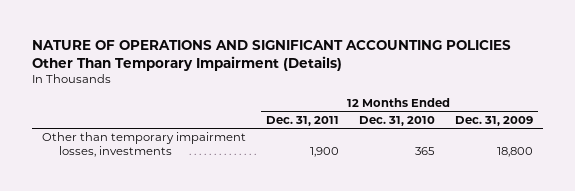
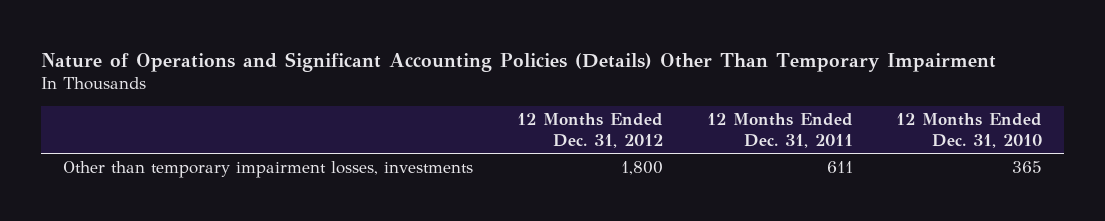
- NATURE OF OPERATIONS AND SIGNIFICANT ACCOUNTING POLICIES Other Than Temporary Impairment (Details)
+ Nature of Operations and Significant Accounting Policies (Details) Other Than Temporary Impairment
- | 12 Months Ended Dec. 31, 2011 | 12 Months Ended Dec. 31, 2010 | 12 Months Ended Dec. 31, 2009
+ | 12 Months Ended Dec. 31, 2012 | 12 Months Ended Dec. 31, 2011 | 12 Months Ended Dec. 31, 2010
- Other than temporary impairment losses, investments | 1,900 | 365 | 18,800
+ Other than temporary impairment losses, investments | 1,800 | 611 | 365

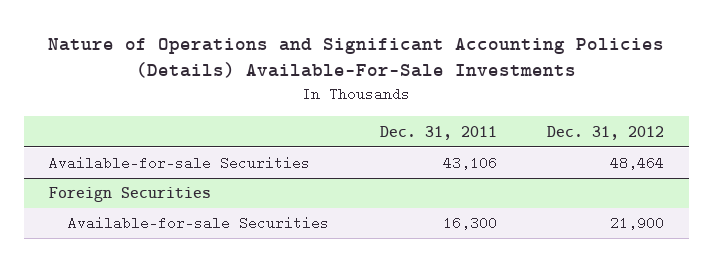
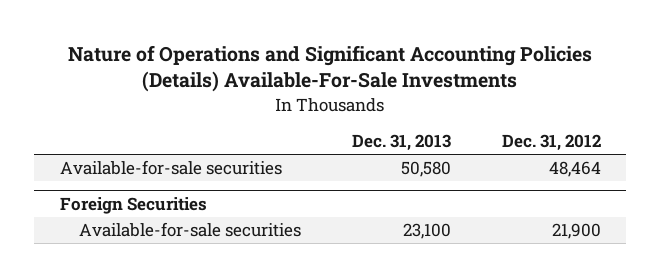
- | Dec. 31, 2011 | Dec. 31, 2012
+ | Dec. 31, 2013 | Dec. 31, 2012
- Available-for-sale Securities | 43,106 | 48,464
+ Available-for-sale securities | 50,580 | 48,464
@ Foreign Securities
- Available-for-sale Securities | 16,300 | 21,900
+ Available-for-sale securities | 23,100 | 21,900

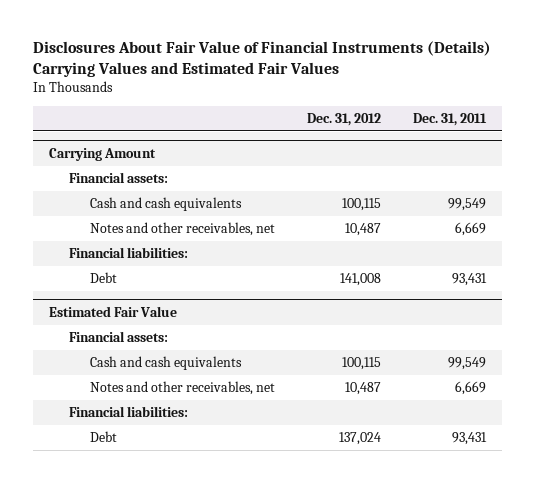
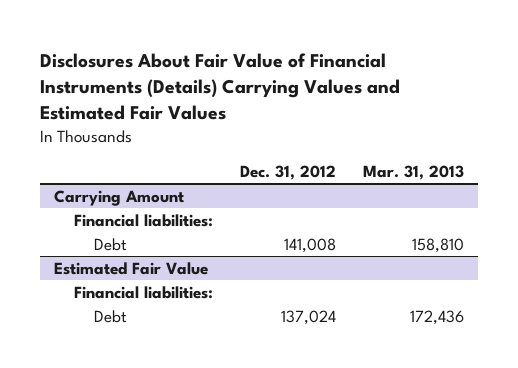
- | Dec. 31, 2012 | Dec. 31, 2011
+ | Dec. 31, 2012 | Mar. 31, 2013
@ Carrying Amount
- Financial assets:
- Cash and cash equivalents | 100,115 | 99,549
- Notes and other receivables, net | 10,487 | 6,669
@ Estimated Fair Value
- Financial assets:
- Cash and cash equivalents | 100,115 | 99,549
- Notes and other receivables, net | 10,487 | 6,669

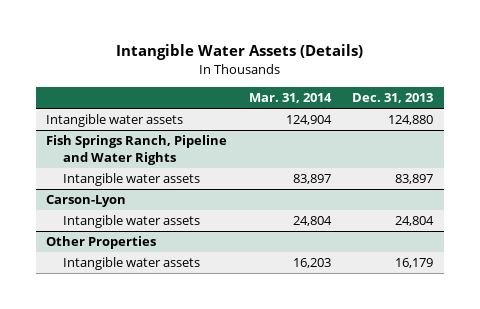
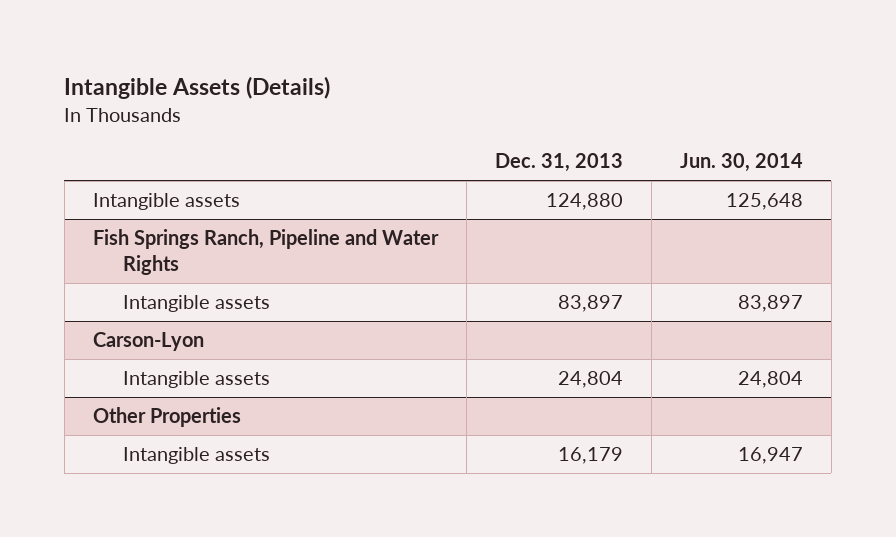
- Intangible Water Assets (Details)
+ Intangible Assets (Details)
- | Mar. 31, 2014 | Dec. 31, 2013
+ | Dec. 31, 2013 | Jun. 30, 2014
- Intangible water assets | 124,904 | 124,880
+ Intangible assets | 124,880 | 125,648
@ Fish Springs Ranch, Pipeline and Water Rights
- Intangible water assets | 83,897 | 83,897
+ Intangible assets | 83,897 | 83,897
@ Carson-Lyon
- Intangible water assets | 24,804 | 24,804
+ Intangible assets | 24,804 | 24,804
@ Other Properties
- Intangible water assets | 16,203 | 16,179
+ Intangible assets | 16,179 | 16,947

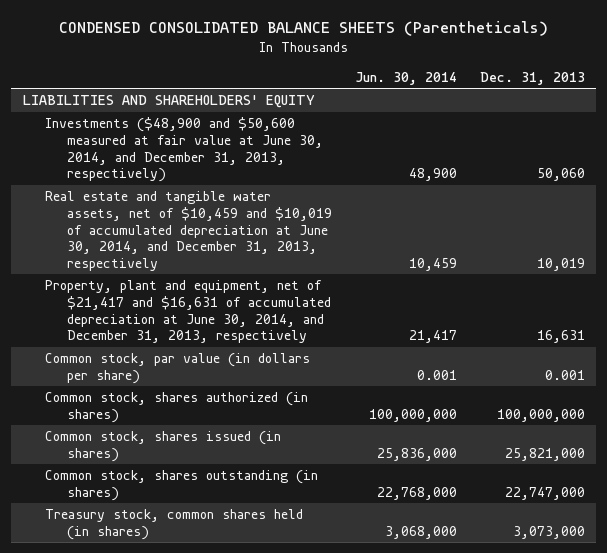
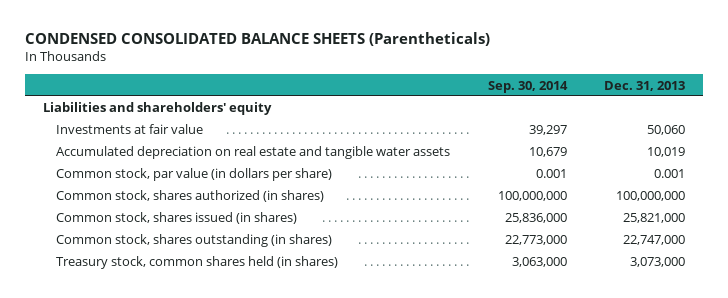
- | Jun. 30, 2014 | Dec. 31, 2013
+ | Sep. 30, 2014 | Dec. 31, 2013
- LIABILITIES AND SHAREHOLDERS' EQUITY
- Investments ($48,900 and $50,600 measured at fair value at June 30, 2014, and December 31, 2013, respectively) | 48,900 | 50,060
- Real estate and tangible water assets, net of $10,459 and $10,019 of accumulated depreciation at June 30, 2014, and December 31, 2013, respectively | 10,459 | 10,019
- Property, plant and equipment, net of $21,417 and $16,631 of accumulated depreciation at June 30, 2014, and December 31, 2013, respectively | 21,417 | 16,631
+ Liabilities and shareholders' equity
+ Investments at fair value | 39,297 | 50,060
+ Accumulated depreciation on real estate and tangible water assets | 10,679 | 10,019

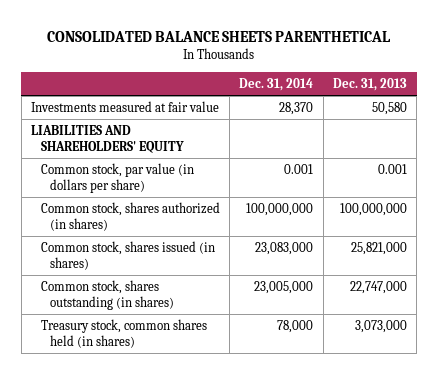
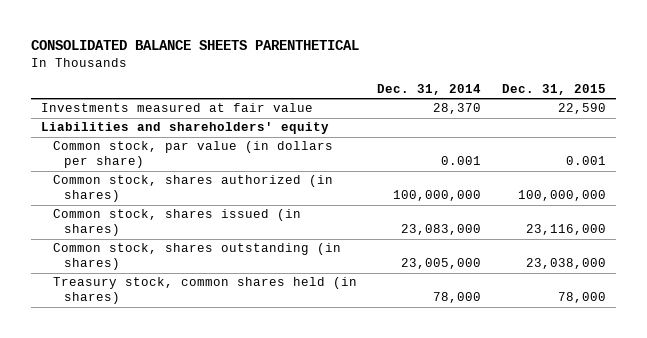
- | Dec. 31, 2014 | Dec. 31, 2013
+ | Dec. 31, 2014 | Dec. 31, 2015
- LIABILITIES AND SHAREHOLDERS' EQUITY
+ Liabilities and shareholders' equity

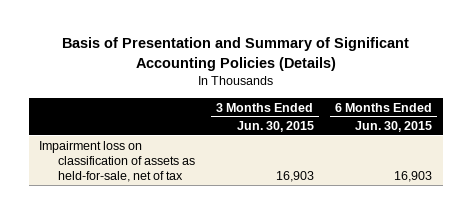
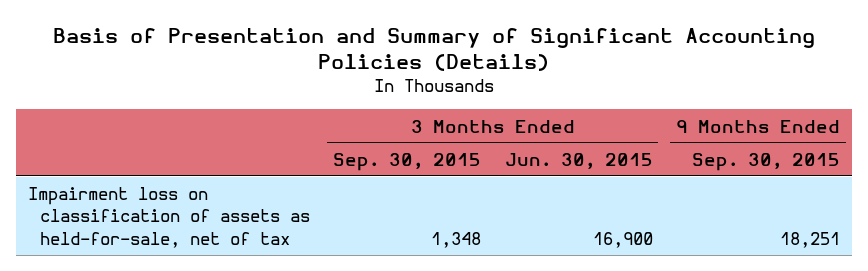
- | 3 Months Ended Jun. 30, 2015 | 6 Months Ended Jun. 30, 2015
+ | 3 Months Ended Sep. 30, 2015 | 3 Months Ended Jun. 30, 2015 | 9 Months Ended Sep. 30, 2015
- Impairment loss on classification of assets as held-for-sale, net of tax | 16,903 | 16,903
+ Impairment loss on classification of assets as held-for-sale, net of tax | 1,348 | 16,900 | 18,251

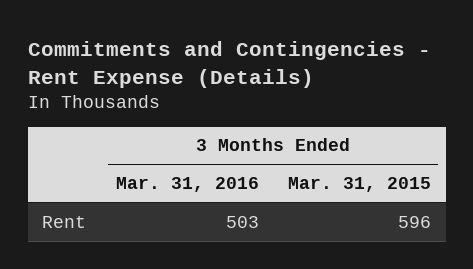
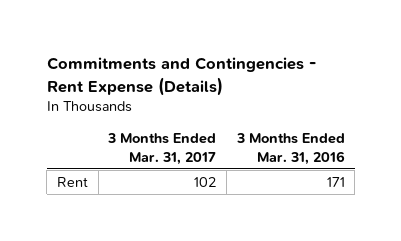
- | 3 Months Ended Mar. 31, 2016 | 3 Months Ended Mar. 31, 2015
+ | 3 Months Ended Mar. 31, 2017 | 3 Months Ended Mar. 31, 2016
- Rent | 503 | 596
+ Rent | 102 | 171

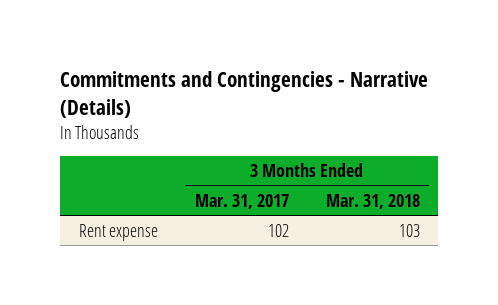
- Commitments and Contingencies - Rent Expense (Details)
+ Commitments and Contingencies - Narrative (Details)
- | 3 Months Ended Mar. 31, 2017 | 3 Months Ended Mar. 31, 2016
+ | 3 Months Ended Mar. 31, 2017 | 3 Months Ended Mar. 31, 2018
- Rent | 102 | 171
+ Rent expense | 102 | 103

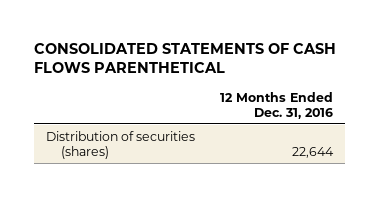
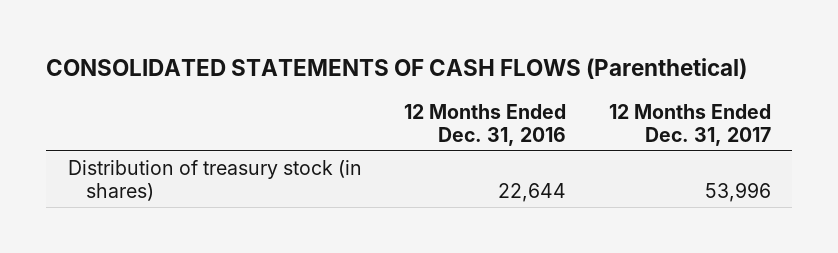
- CONSOLIDATED STATEMENTS OF CASH FLOWS PARENTHETICAL
+ CONSOLIDATED STATEMENTS OF CASH FLOWS (Parenthetical)
- | 12 Months Ended Dec. 31, 2016
+ | 12 Months Ended Dec. 31, 2016 | 12 Months Ended Dec. 31, 2017
- Distribution of securities (shares) | 22,644
+ Distribution of treasury stock (in shares) | 22,644 | 53,996

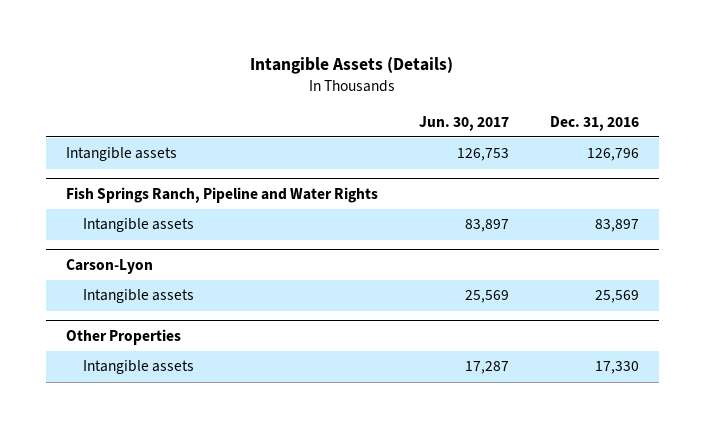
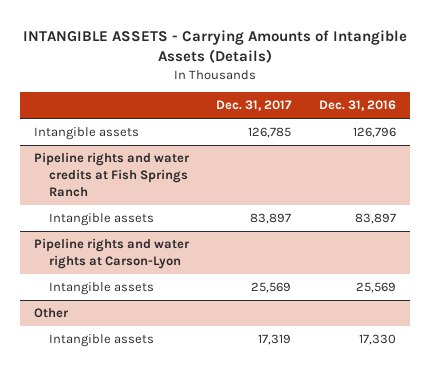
- Intangible Assets (Details)
+ INTANGIBLE ASSETS - Carrying Amounts of Intangible Assets (Details)
- | Jun. 30, 2017 | Dec. 31, 2016
+ | Dec. 31, 2017 | Dec. 31, 2016
- Fish Springs Ranch, Pipeline and Water Rights
+ Pipeline rights and water credits at Fish Springs Ranch
- Carson-Lyon
+ Pipeline rights and water rights at Carson-Lyon
- Other Properties
+ Other

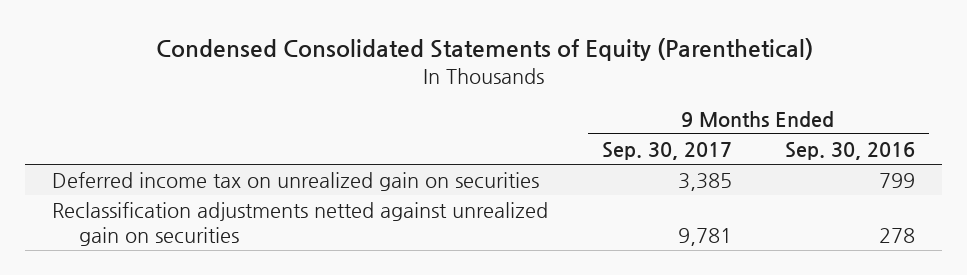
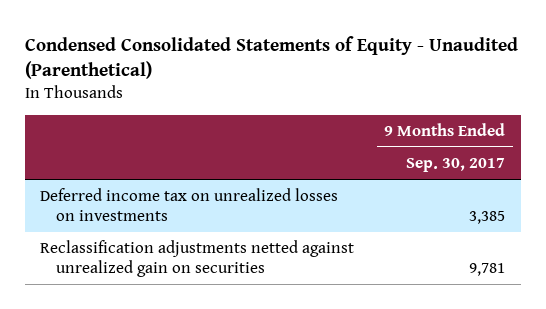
- Condensed Consolidated Statements of Equity (Parenthetical)
+ Condensed Consolidated Statements of Equity - Unaudited (Parenthetical)
- | 9 Months Ended Sep. 30, 2017 | 9 Months Ended Sep. 30, 2016
+ | 9 Months Ended Sep. 30, 2017
- Deferred income tax on unrealized gain on securities | 3,385 | 799
+ Deferred income tax on unrealized losses on investments | 3,385

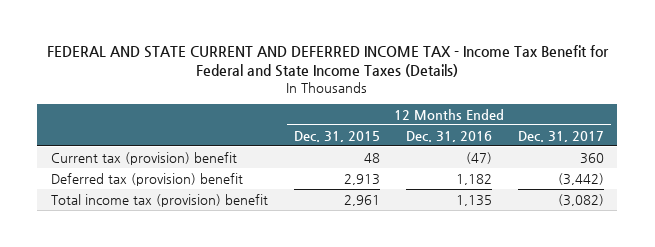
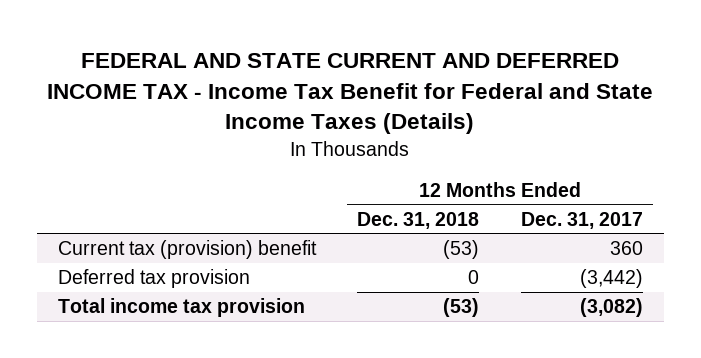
- | 12 Months Ended Dec. 31, 2015 | 12 Months Ended Dec. 31, 2016 | 12 Months Ended Dec. 31, 2017
+ | 12 Months Ended Dec. 31, 2018 | 12 Months Ended Dec. 31, 2017
- Deferred tax (provision) benefit | 2,913 | 1,182 | (3,442)
- Total income tax (provision) benefit | 2,961 | 1,135 | (3,082)
+ Deferred tax provision | 0 | (3,442)
+ Total income tax provision | (53) | (3,082)

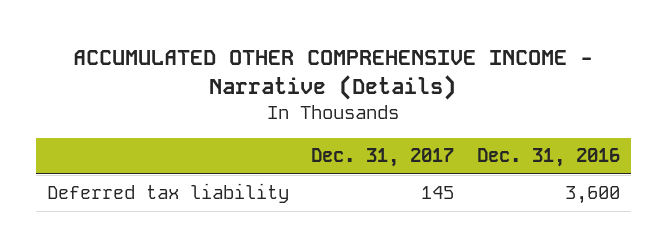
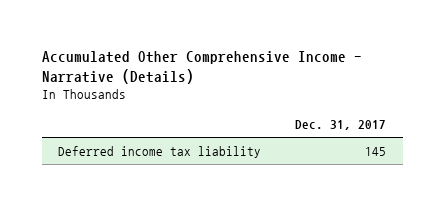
- ACCUMULATED OTHER COMPREHENSIVE INCOME - Narrative (Details)
+ Accumulated Other Comprehensive Income - Narrative (Details)
- | Dec. 31, 2017 | Dec. 31, 2016
+ | Dec. 31, 2017
- Deferred tax liability | 145 | 3,600
+ Deferred income tax liability | 145

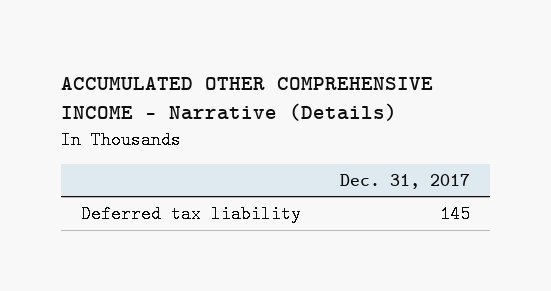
- Accumulated Other Comprehensive Income - Narrative (Details)
+ ACCUMULATED OTHER COMPREHENSIVE INCOME - Narrative (Details)
- Deferred income tax liability | 145
+ Deferred tax liability | 145

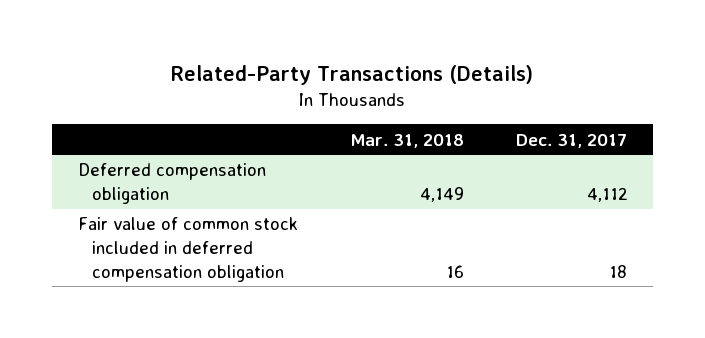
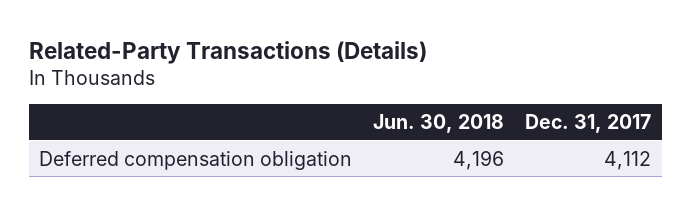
- | Mar. 31, 2018 | Dec. 31, 2017
+ | Jun. 30, 2018 | Dec. 31, 2017
- Fair value of common stock included in deferred compensation obligation | 16 | 18

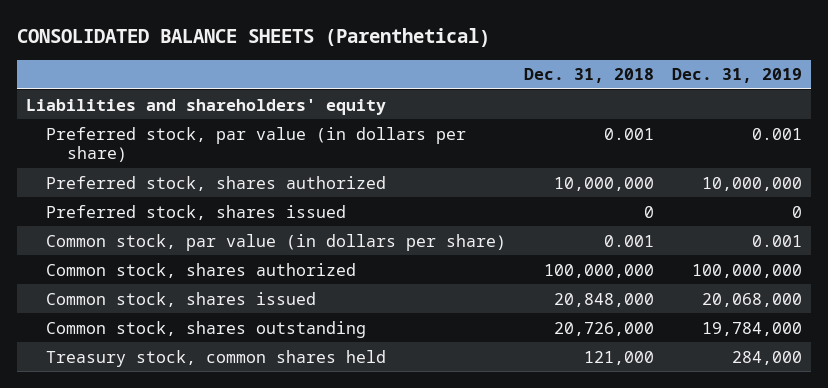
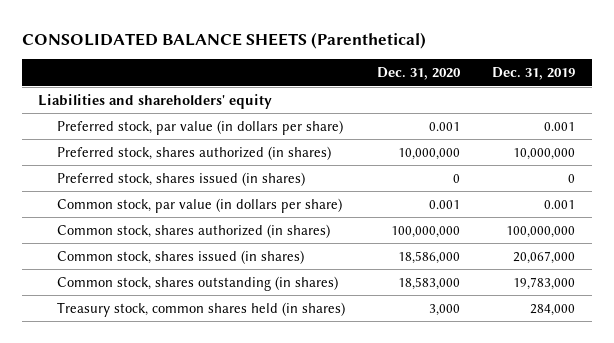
- | Dec. 31, 2018 | Dec. 31, 2019
+ | Dec. 31, 2020 | Dec. 31, 2019
- Preferred stock, shares authorized | 10,000,000 | 10,000,000
- Preferred stock, shares issued | 0 | 0
+ Preferred stock, shares authorized (in shares) | 10,000,000 | 10,000,000
+ Preferred stock, shares issued (in shares) | 0 | 0
- Common stock, shares authorized | 100,000,000 | 100,000,000
- Common stock, shares issued | 20,848,000 | 20,068,000
- Common stock, shares outstanding | 20,726,000 | 19,784,000
- Treasury stock, common shares held | 121,000 | 284,000
+ Common stock, shares authorized (in shares) | 100,000,000 | 100,000,000
+ Common stock, shares issued (in shares) | 18,586,000 | 20,067,000
+ Common stock, shares outstanding (in shares) | 18,583,000 | 19,783,000
+ Treasury stock, common shares held (in shares) | 3,000 | 284,000

